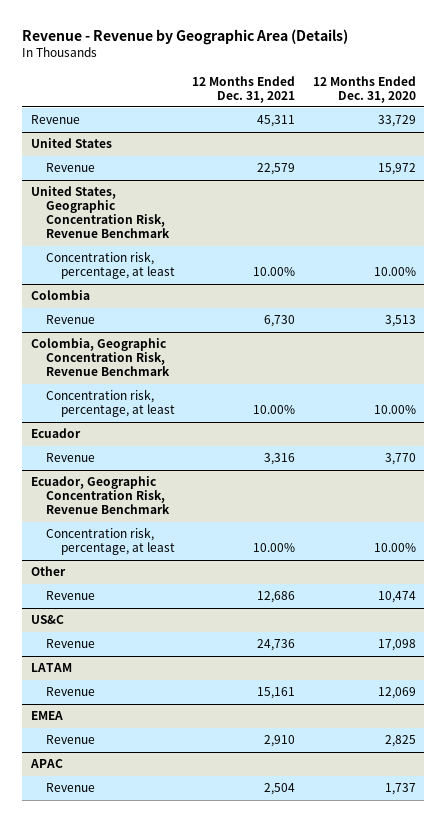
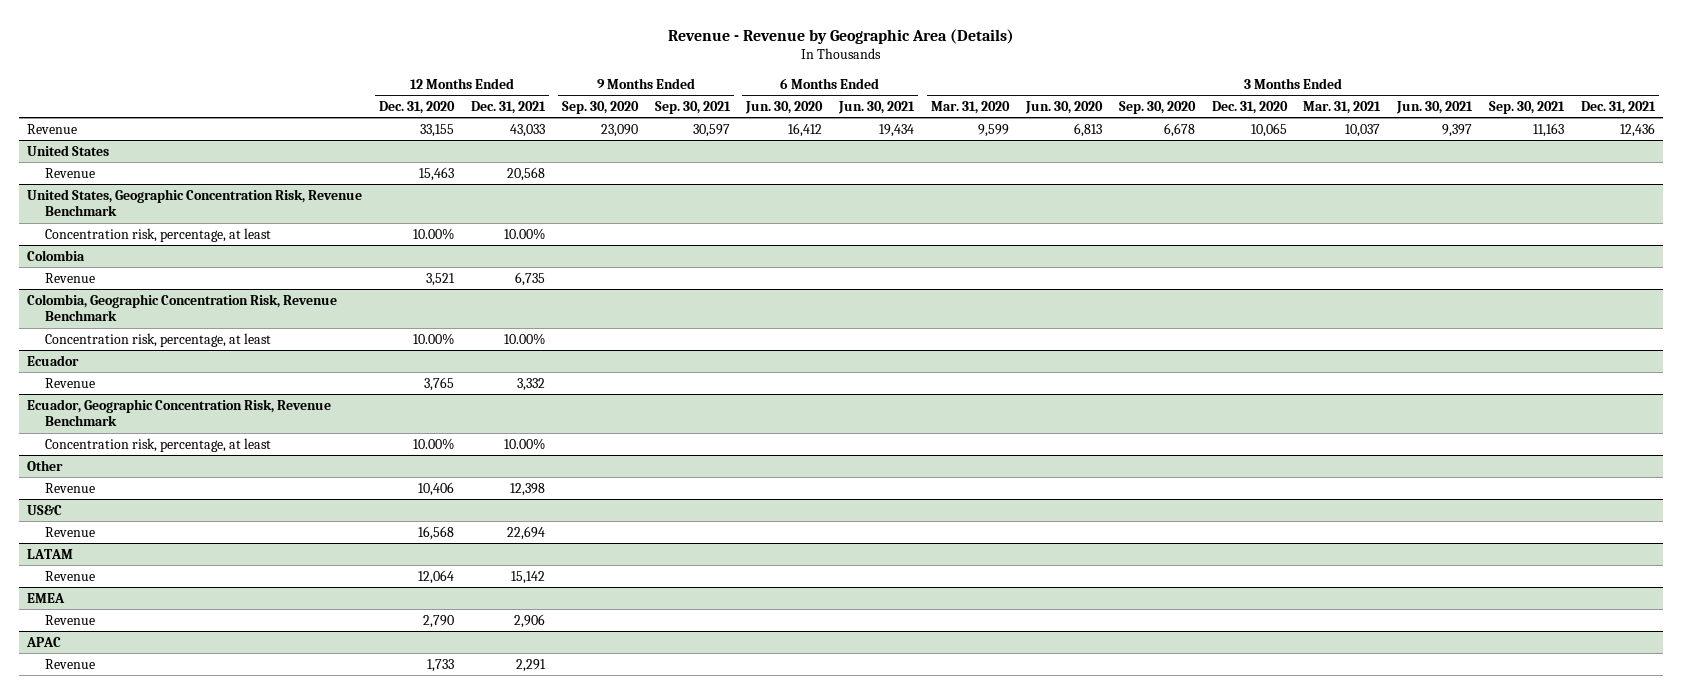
- | 12 Months Ended Dec. 31, 2021 | 12 Months Ended Dec. 31, 2020
+ | 12 Months Ended Dec. 31, 2020 | 12 Months Ended Dec. 31, 2021 | 9 Months Ended Sep. 30, 2020 | 9 Months Ended Sep. 30, 2021 | 6 Months Ended Jun. 30, 2020 | 6 Months Ended Jun. 30, 2021 | 3 Months Ended Mar. 31, 2020 | 3 Months Ended Jun. 30, 2020 | 3 Months Ended Sep. 30, 2020 | 3 Months Ended Dec. 31, 2020 | 3 Months Ended Mar. 31, 2021 | 3 Months Ended Jun. 30, 2021 | 3 Months Ended Sep. 30, 2021 | 3 Months Ended Dec. 31, 2021
- Revenue | 45,311 | 33,729
+ Revenue | 33,155 | 43,033 | 23,090 | 30,597 | 16,412 | 19,434 | 9,599 | 6,813 | 6,678 | 10,065 | 10,037 | 9,397 | 11,163 | 12,436
@ United States
- Revenue | 22,579 | 15,972
+ Revenue | 15,463 | 20,568 | | | | | | | | | | | |
@ Colombia
- Revenue | 6,730 | 3,513
+ Revenue | 3,521 | 6,735 | | | | | | | | | | | |
@ Ecuador
- Revenue | 3,316 | 3,770
+ Revenue | 3,765 | 3,332 | | | | | | | | | | | |
@ Other
- Revenue | 12,686 | 10,474
+ Revenue | 10,406 | 12,398 | | | | | | | | | | | |
@ US&C
- Revenue | 24,736 | 17,098
+ Revenue | 16,568 | 22,694 | | | | | | | | | | | |
@ LATAM
- Revenue | 15,161 | 12,069
+ Revenue | 12,064 | 15,142 | | | | | | | | | | | |
@ EMEA
- Revenue | 2,910 | 2,825
+ Revenue | 2,790 | 2,906 | | | | | | | | | | | |
@ APAC
- Revenue | 2,504 | 1,737
+ Revenue | 1,733 | 2,291 | | | | | | | | | | | |

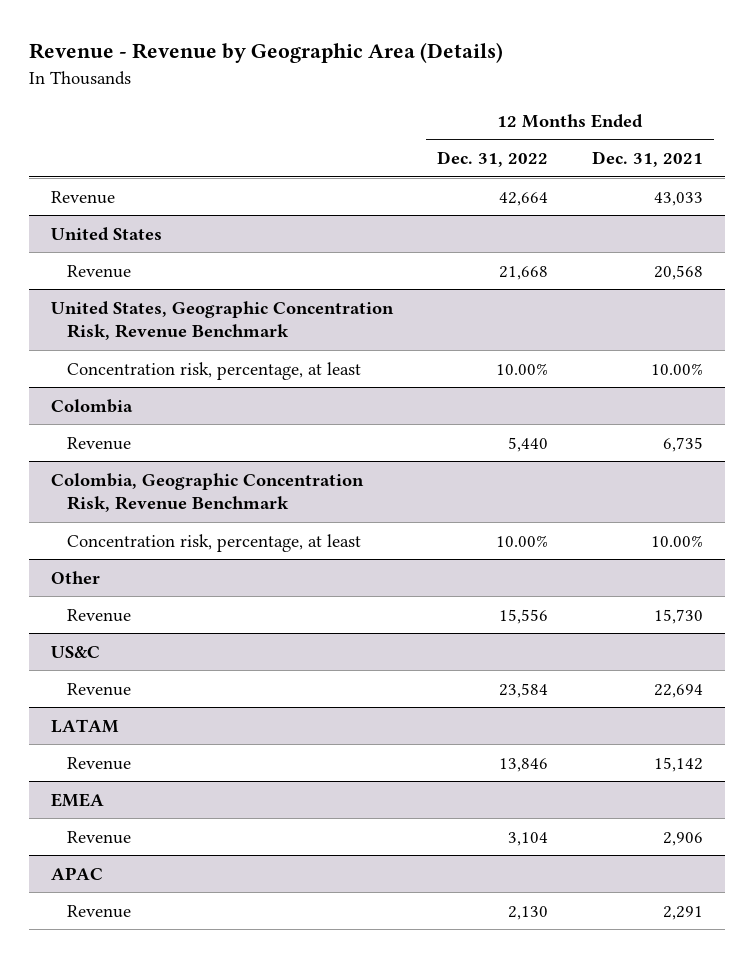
- | 12 Months Ended Dec. 31, 2020 | 12 Months Ended Dec. 31, 2021 | 9 Months Ended Sep. 30, 2020 | 9 Months Ended Sep. 30, 2021 | 6 Months Ended Jun. 30, 2020 | 6 Months Ended Jun. 30, 2021 | 3 Months Ended Mar. 31, 2020 | 3 Months Ended Jun. 30, 2020 | 3 Months Ended Sep. 30, 2020 | 3 Months Ended Dec. 31, 2020 | 3 Months Ended Mar. 31, 2021 | 3 Months Ended Jun. 30, 2021 | 3 Months Ended Sep. 30, 2021 | 3 Months Ended Dec. 31, 2021
+ | 12 Months Ended Dec. 31, 2022 | 12 Months Ended Dec. 31, 2021
- Ecuador
- Revenue | 3,765 | 3,332 | | | | | | | | | | | |
- Ecuador, Geographic Concentration Risk, Revenue Benchmark
- Concentration risk, percentage, at least | 10.00% | 10.00% | | | | | | | | | | | |
@ Other
- Revenue | 10,406 | 12,398 | | | | | | | | | | | |
+ Revenue | 15,556 | 15,730

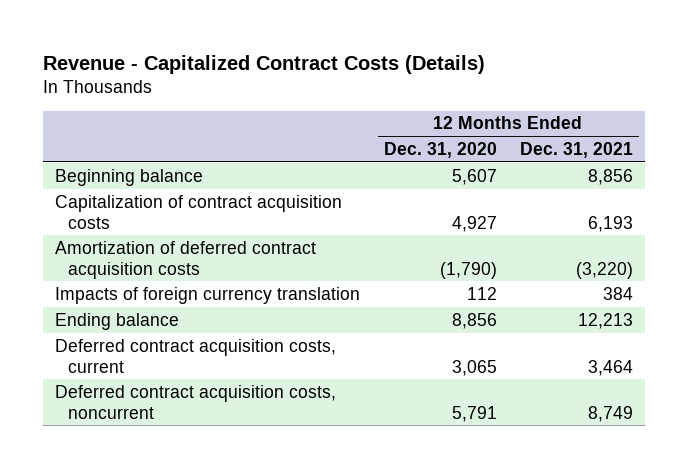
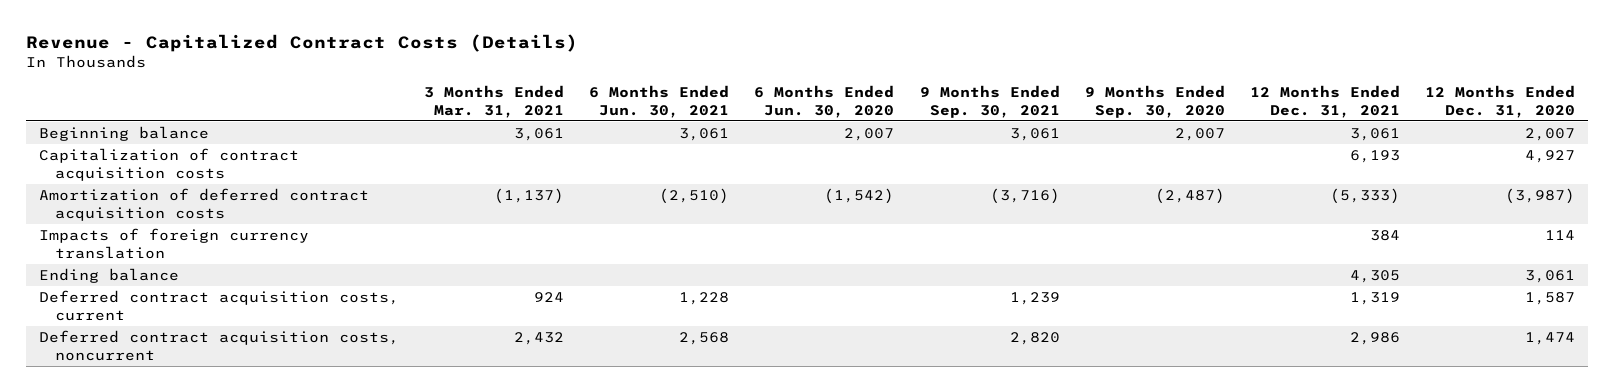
- | 12 Months Ended Dec. 31, 2020 | 12 Months Ended Dec. 31, 2021
+ | 3 Months Ended Mar. 31, 2021 | 6 Months Ended Jun. 30, 2021 | 6 Months Ended Jun. 30, 2020 | 9 Months Ended Sep. 30, 2021 | 9 Months Ended Sep. 30, 2020 | 12 Months Ended Dec. 31, 2021 | 12 Months Ended Dec. 31, 2020
- Beginning balance | 5,607 | 8,856
+ Beginning balance | 3,061 | 3,061 | 2,007 | 3,061 | 2,007 | 3,061 | 2,007
- Amortization of deferred contract acquisition costs | (1,790) | (3,220)
- Impacts of foreign currency translation | 112 | 384
- Ending balance | 8,856 | 12,213
- Deferred contract acquisition costs, current | 3,065 | 3,464
- Deferred contract acquisition costs, noncurrent | 5,791 | 8,749
+ Amortization of deferred contract acquisition costs | (1,137) | (2,510) | (1,542) | (3,716) | (2,487) | (5,333) | (3,987)
+ Impacts of foreign currency translation | | | | | | 384 | 114
+ Ending balance | | | | | | 4,305 | 3,061
+ Deferred contract acquisition costs, current | 924 | 1,228 | | 1,239 | | 1,319 | 1,587
+ Deferred contract acquisition costs, noncurrent | 2,432 | 2,568 | | 2,820 | | 2,986 | 1,474

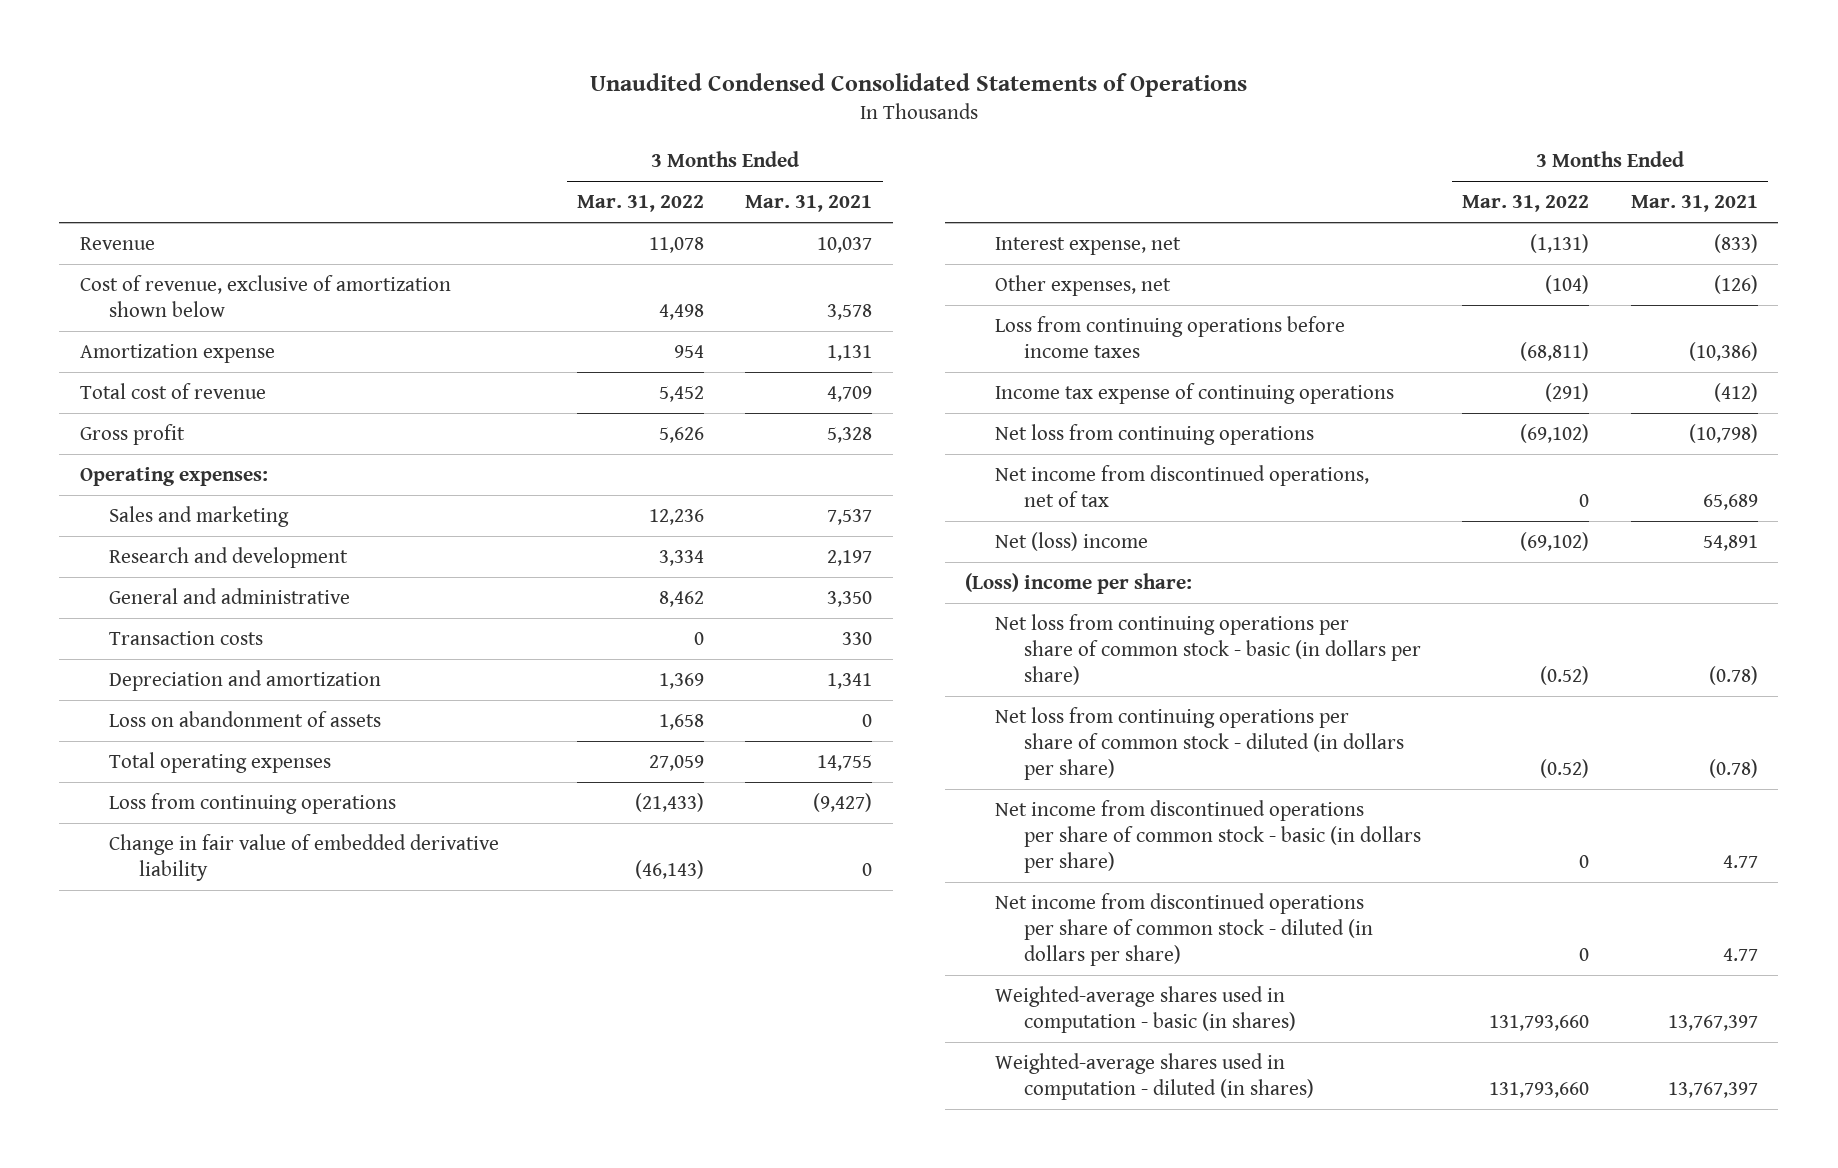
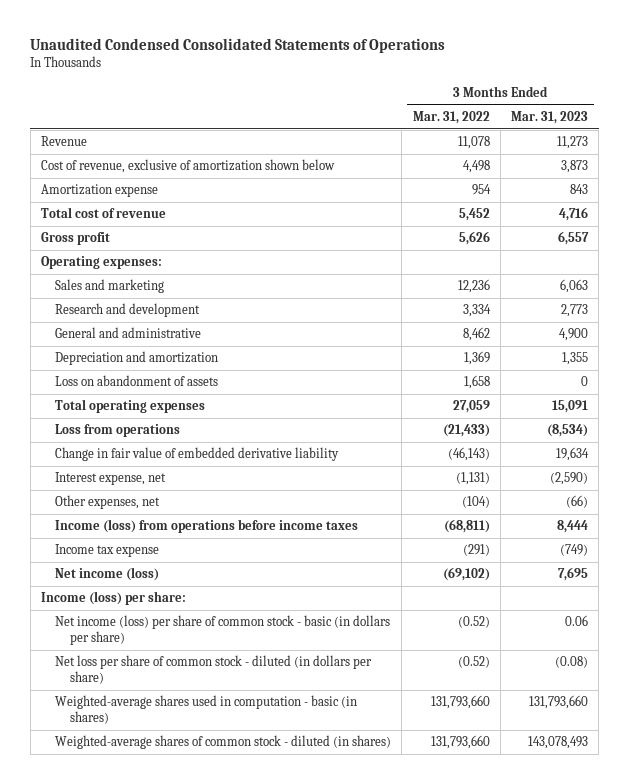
- | 3 Months Ended Mar. 31, 2022 | 3 Months Ended Mar. 31, 2021
+ | 3 Months Ended Mar. 31, 2022 | 3 Months Ended Mar. 31, 2023
- Transaction costs | 0 | 330
- Loss from continuing operations | (21,433) | (9,427)
+ Loss from operations | (21,433) | (8,534)
- Loss from continuing operations before income taxes | (68,811) | (10,386)
- Income tax expense of continuing operations | (291) | (412)
- Net loss from continuing operations | (69,102) | (10,798)
- Net income from discontinued operations, net of tax | 0 | 65,689
- Net (loss) income | (69,102) | 54,891
- (Loss) income per share:
- Net loss from continuing operations per share of common stock - basic (in dollars per share) | (0.52) | (0.78)
- Net loss from continuing operations per share of common stock - diluted (in dollars per share) | (0.52) | (0.78)
- Net income from discontinued operations per share of common stock - basic (in dollars per share) | 0 | 4.77
- Net income from discontinued operations per share of common stock - diluted (in dollars per share) | 0 | 4.77
+ Income (loss) from operations before income taxes | (68,811) | 8,444
+ Income tax expense | (291) | (749)
+ Net income (loss) | (69,102) | 7,695
+ Income (loss) per share:
+ Net income (loss) per share of common stock - basic (in dollars per share) | (0.52) | 0.06
+ Net loss per share of common stock - diluted (in dollars per share) | (0.52) | (0.08)
- Weighted-average shares used in computation - diluted (in shares) | 131,793,660 | 13,767,397
+ Weighted-average shares of common stock - diluted (in shares) | 131,793,660 | 143,078,493

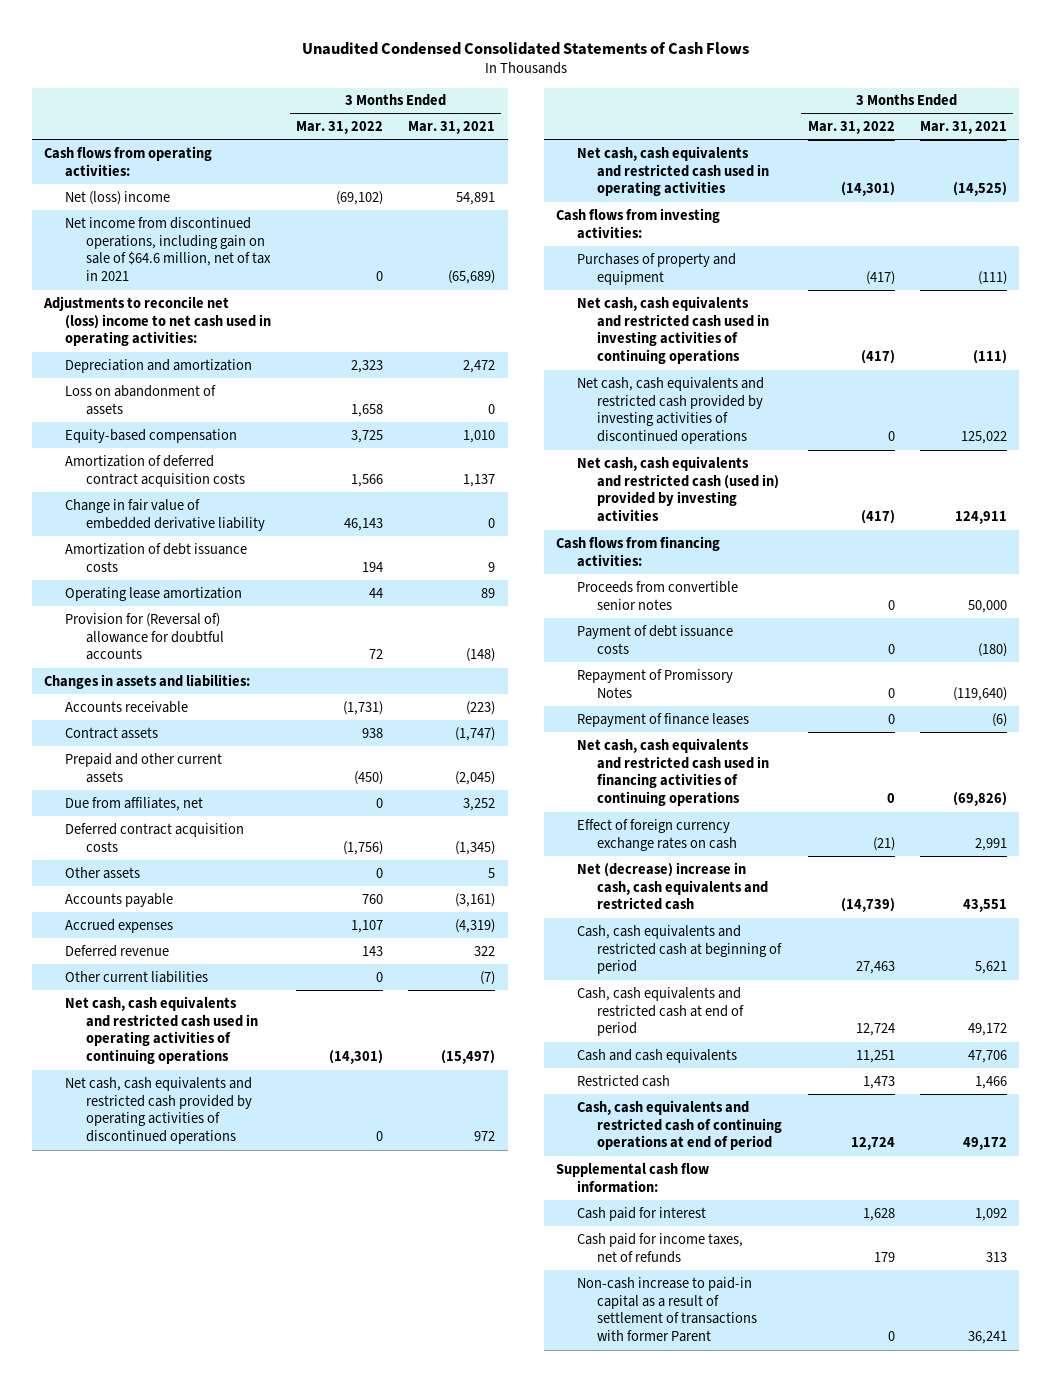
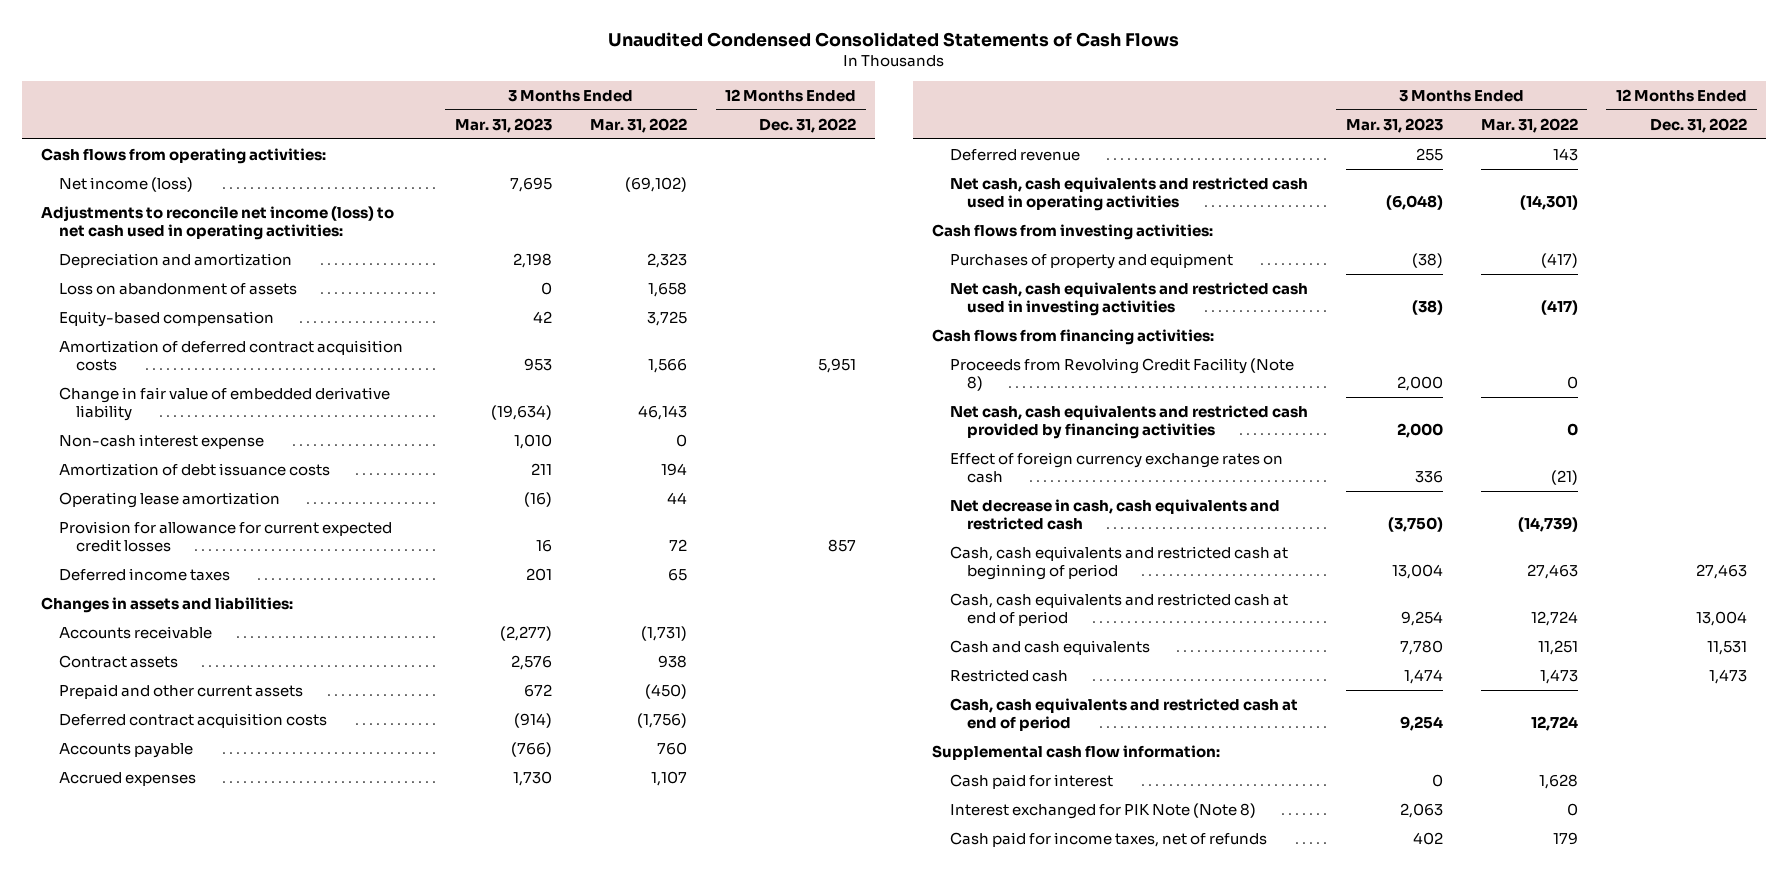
- | 3 Months Ended Mar. 31, 2022 | 3 Months Ended Mar. 31, 2021
+ | 3 Months Ended Mar. 31, 2023 | 3 Months Ended Mar. 31, 2022 | 12 Months Ended Dec. 31, 2022
- Net (loss) income | (69,102) | 54,891
- Net income from discontinued operations, including gain on sale of $64.6 million, net of tax in 2021 | 0 | (65,689)
- Adjustments to reconcile net (loss) income to net cash used in operating activities:
+ Net income (loss) | 7,695 | (69,102) |
+ Adjustments to reconcile net income (loss) to net cash used in operating activities:
+ Non-cash interest expense | 1,010 | 0 |
- Provision for (Reversal of) allowance for doubtful accounts | 72 | (148)
+ Provision for allowance for current expected credit losses | 16 | 72 | 857
+ Deferred income taxes | 201 | 65 |
- Due from affiliates, net | 0 | 3,252
- Other assets | 0 | 5
- Other current liabilities | 0 | (7)
- Net cash, cash equivalents and restricted cash used in operating activities of continuing operations | (14,301) | (15,497)
- Net cash, cash equivalents and restricted cash provided by operating activities of discontinued operations | 0 | 972
- Net cash, cash equivalents and restricted cash used in investing activities of continuing operations | (417) | (111)
- Net cash, cash equivalents and restricted cash provided by investing activities of discontinued operations | 0 | 125,022
- Net cash, cash equivalents and restricted cash (used in) provided by investing activities | (417) | 124,911
+ Net cash, cash equivalents and restricted cash used in investing activities | (38) | (417) |
- Proceeds from convertible senior notes | 0 | 50,000
- Payment of debt issuance costs | 0 | (180)
- Repayment of Promissory Notes | 0 | (119,640)
- Repayment of finance leases | 0 | (6)
- Net cash, cash equivalents and restricted cash used in financing activities of continuing operations | 0 | (69,826)
+ Proceeds from Revolving Credit Facility (Note 8) | 2,000 | 0 |
+ Net cash, cash equivalents and restricted cash provided by financing activities | 2,000 | 0 |
- Net (decrease) increase in cash, cash equivalents and restricted cash | (14,739) | 43,551
+ Net decrease in cash, cash equivalents and restricted cash | (3,750) | (14,739) |
- Cash, cash equivalents and restricted cash of continuing operations at end of period | 12,724 | 49,172
+ Cash, cash equivalents and restricted cash at end of period | 9,254 | 12,724 |
+ Interest exchanged for PIK Note (Note 8) | 2,063 | 0 |
- Non-cash increase to paid-in capital as a result of settlement of transactions with former Parent | 0 | 36,241

